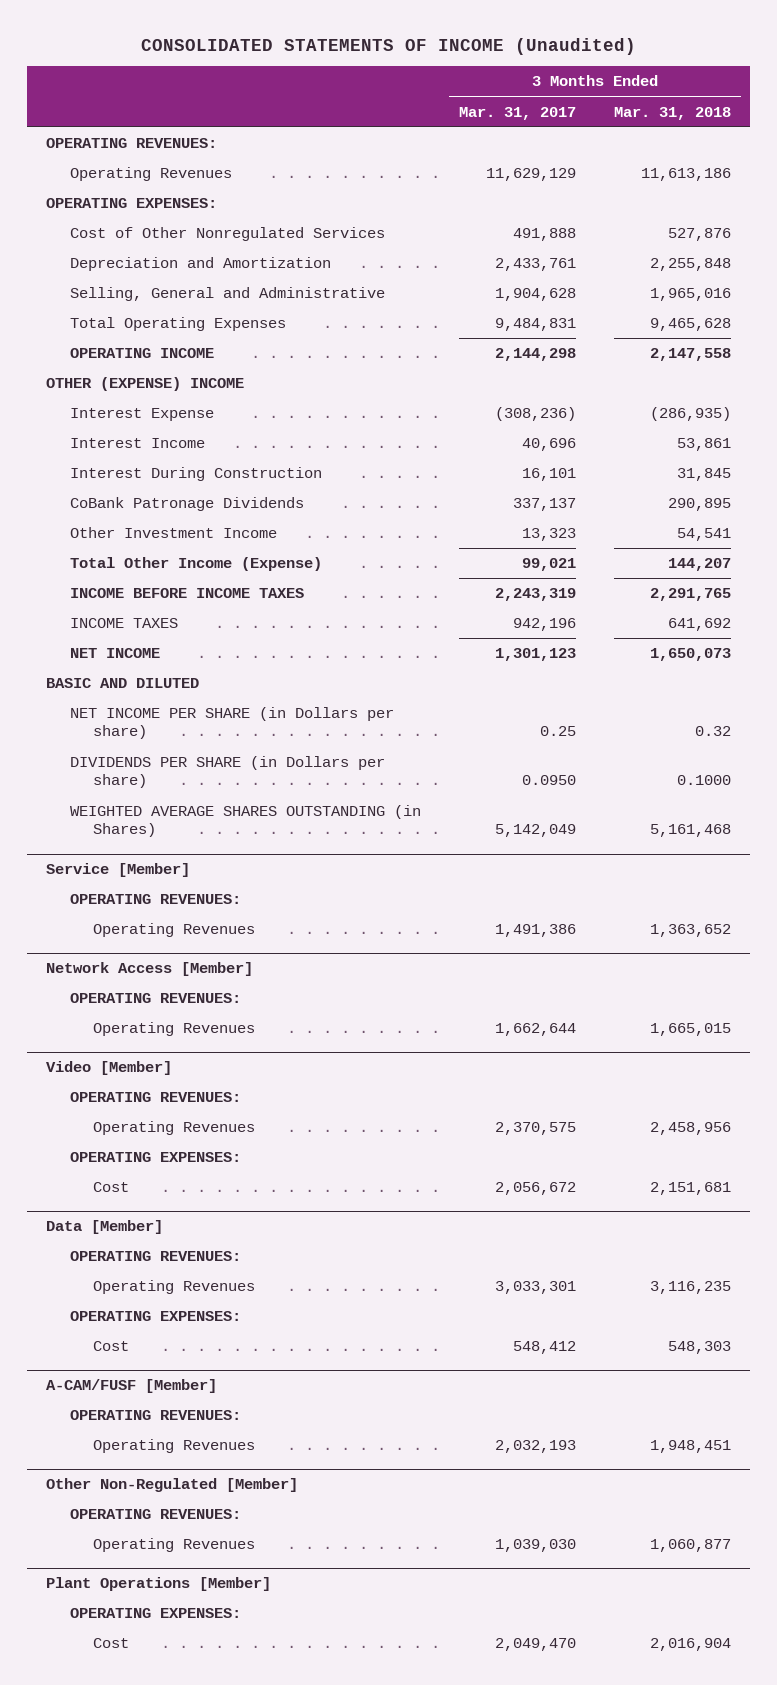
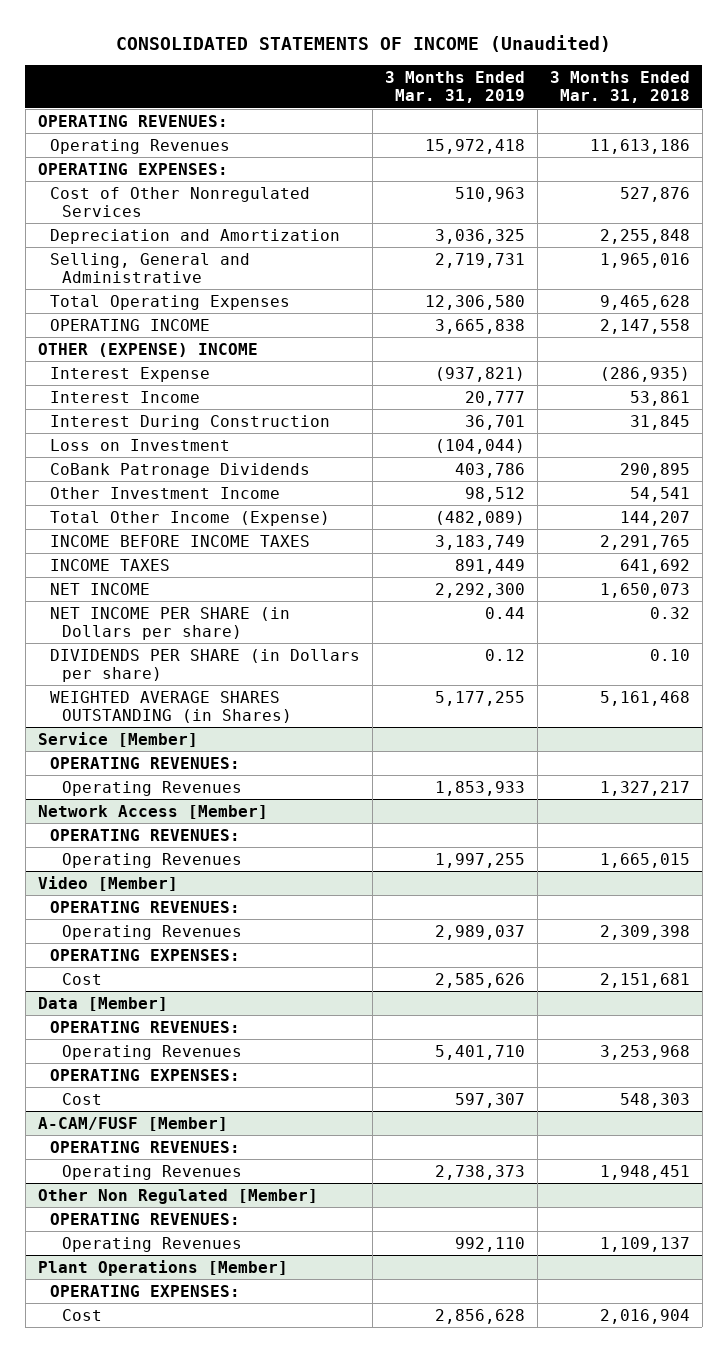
- | 3 Months Ended Mar. 31, 2017 | 3 Months Ended Mar. 31, 2018
+ | 3 Months Ended Mar. 31, 2019 | 3 Months Ended Mar. 31, 2018
+ Loss on Investment | (104,044) |
- BASIC AND DILUTED
- DIVIDENDS PER SHARE (in Dollars per share) | 0.0950 | 0.1000
+ DIVIDENDS PER SHARE (in Dollars per share) | 0.12 | 0.10
@ Service [Member]
- Operating Revenues | 1,491,386 | 1,363,652
+ Operating Revenues | 1,853,933 | 1,327,217
@ Video [Member]
- Operating Revenues | 2,370,575 | 2,458,956
+ Operating Revenues | 2,989,037 | 2,309,398
@ Data [Member]
- Operating Revenues | 3,033,301 | 3,116,235
+ Operating Revenues | 5,401,710 | 3,253,968
- Other Non-Regulated [Member]
+ Other Non Regulated [Member]
- Operating Revenues | 1,039,030 | 1,060,877
+ Operating Revenues | 992,110 | 1,109,137

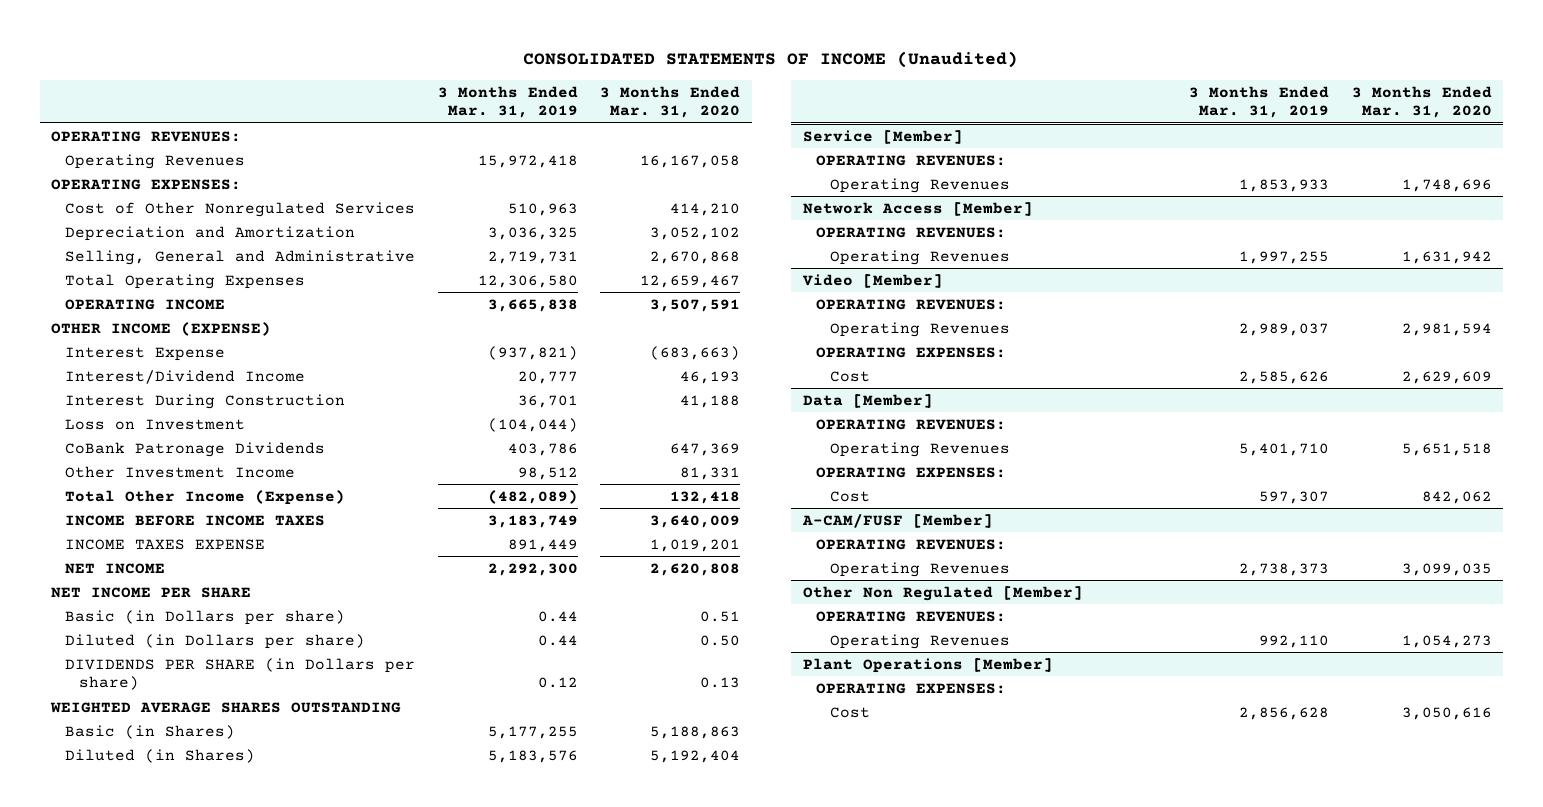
- | 3 Months Ended Mar. 31, 2019 | 3 Months Ended Mar. 31, 2018
+ | 3 Months Ended Mar. 31, 2019 | 3 Months Ended Mar. 31, 2020
- OTHER (EXPENSE) INCOME
+ OTHER INCOME (EXPENSE)
- Interest Income | 20,777 | 53,861
+ Interest/Dividend Income | 20,777 | 46,193
- INCOME TAXES | 891,449 | 641,692
+ INCOME TAXES EXPENSE | 891,449 | 1,019,201
- NET INCOME PER SHARE (in Dollars per share) | 0.44 | 0.32
+ NET INCOME PER SHARE
+ Basic (in Dollars per share) | 0.44 | 0.51
+ Diluted (in Dollars per share) | 0.44 | 0.50
- WEIGHTED AVERAGE SHARES OUTSTANDING (in Shares) | 5,177,255 | 5,161,468
+ WEIGHTED AVERAGE SHARES OUTSTANDING
+ Basic (in Shares) | 5,177,255 | 5,188,863
+ Diluted (in Shares) | 5,183,576 | 5,192,404

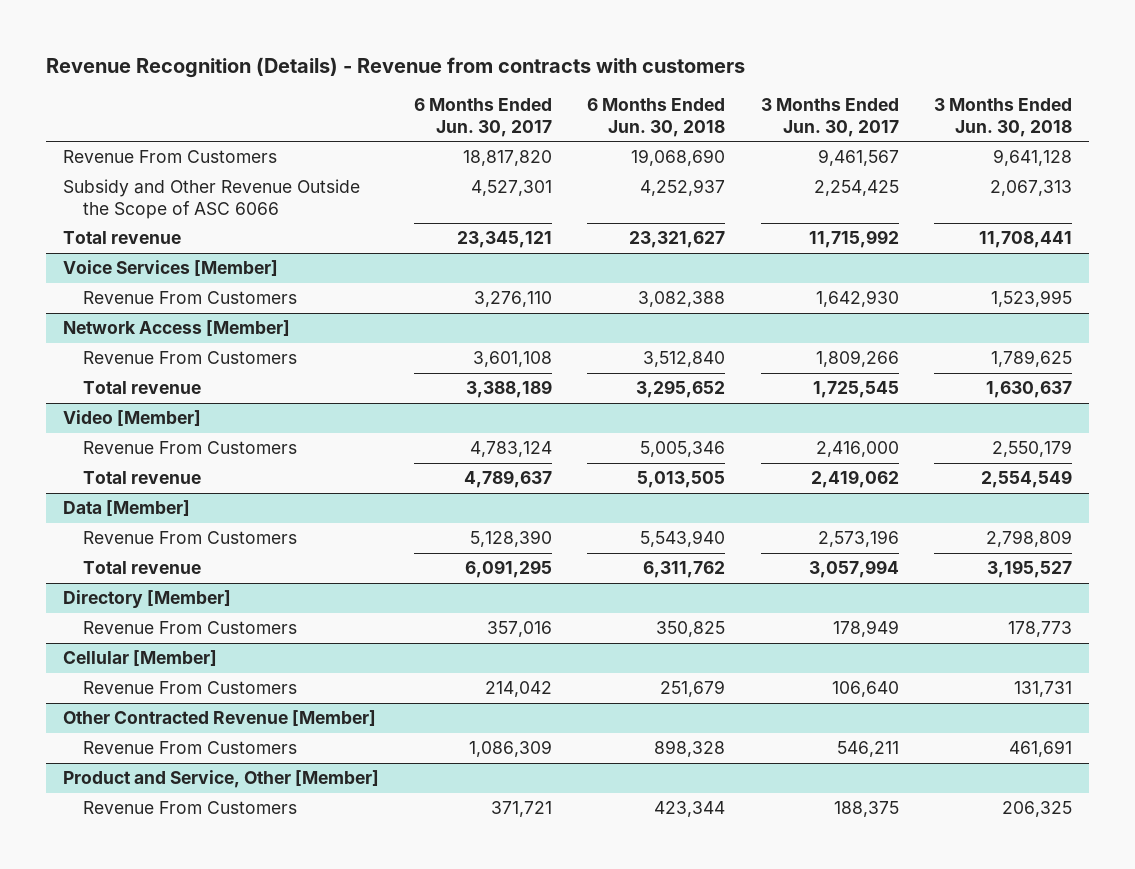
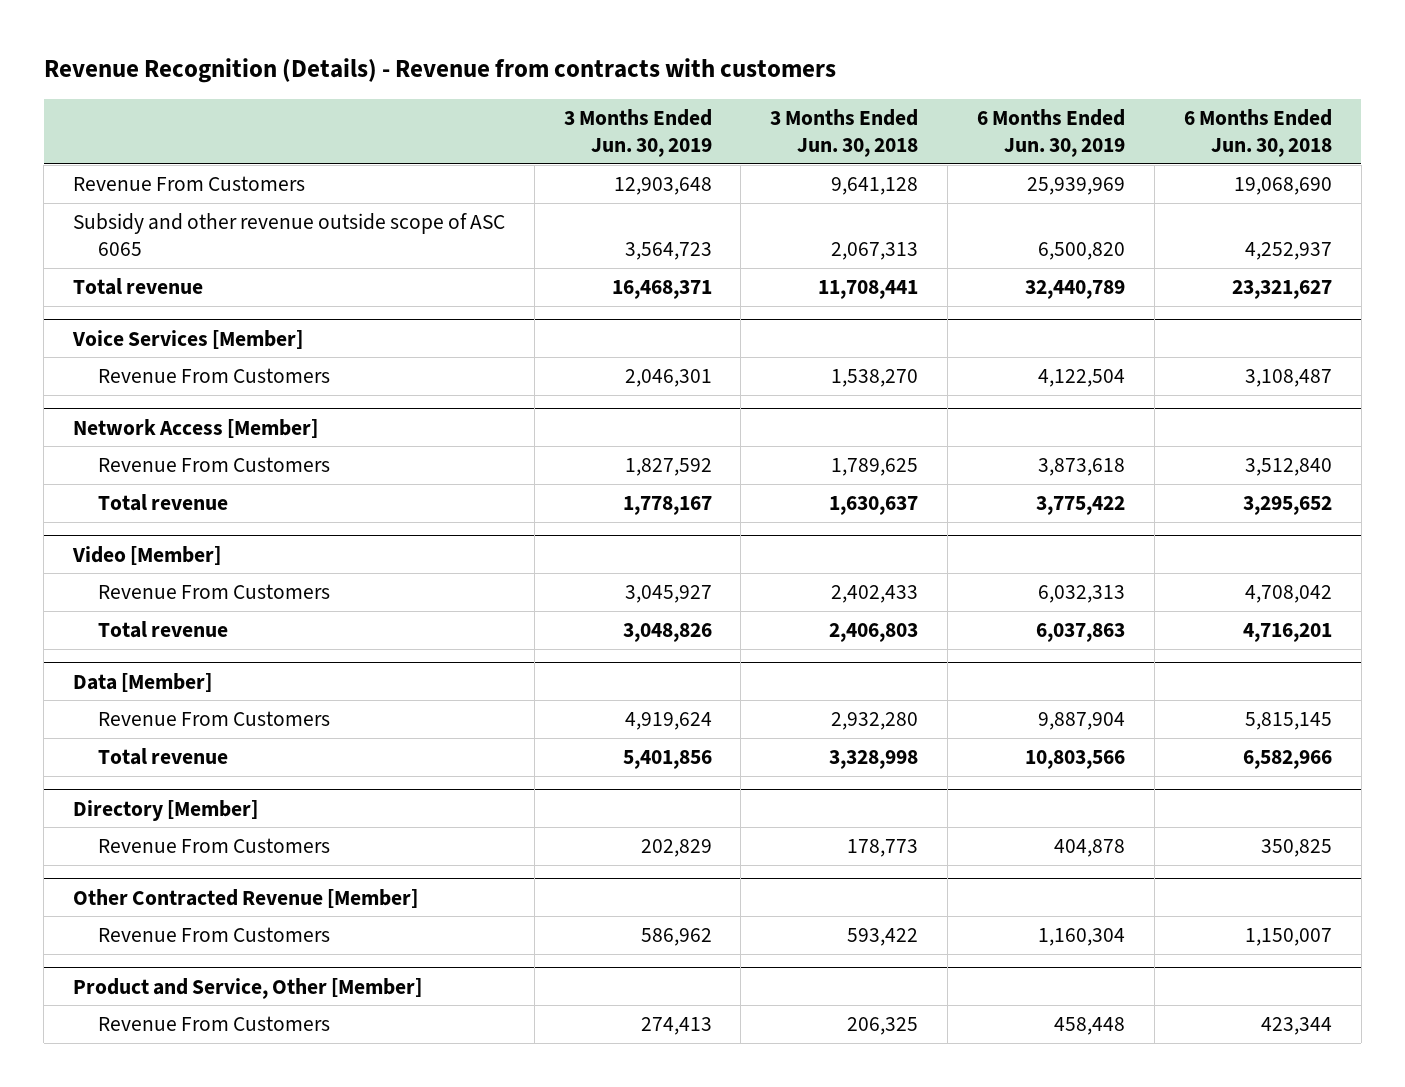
- | 6 Months Ended Jun. 30, 2017 | 6 Months Ended Jun. 30, 2018 | 3 Months Ended Jun. 30, 2017 | 3 Months Ended Jun. 30, 2018
+ | 3 Months Ended Jun. 30, 2019 | 3 Months Ended Jun. 30, 2018 | 6 Months Ended Jun. 30, 2019 | 6 Months Ended Jun. 30, 2018
- Subsidy and Other Revenue Outside the Scope of ASC 6066 | 4,527,301 | 4,252,937 | 2,254,425 | 2,067,313
+ Subsidy and other revenue outside scope of ASC 6065 | 3,564,723 | 2,067,313 | 6,500,820 | 4,252,937
@ Voice Services [Member]
- Revenue From Customers | 3,276,110 | 3,082,388 | 1,642,930 | 1,523,995
+ Revenue From Customers | 2,046,301 | 1,538,270 | 4,122,504 | 3,108,487
@ Video [Member]
- Revenue From Customers | 4,783,124 | 5,005,346 | 2,416,000 | 2,550,179
- Total revenue | 4,789,637 | 5,013,505 | 2,419,062 | 2,554,549
+ Revenue From Customers | 3,045,927 | 2,402,433 | 6,032,313 | 4,708,042
+ Total revenue | 3,048,826 | 2,406,803 | 6,037,863 | 4,716,201
@ Data [Member]
- Revenue From Customers | 5,128,390 | 5,543,940 | 2,573,196 | 2,798,809
- Total revenue | 6,091,295 | 6,311,762 | 3,057,994 | 3,195,527
+ Revenue From Customers | 4,919,624 | 2,932,280 | 9,887,904 | 5,815,145
+ Total revenue | 5,401,856 | 3,328,998 | 10,803,566 | 6,582,966
- Cellular [Member]
- Revenue From Customers | 214,042 | 251,679 | 106,640 | 131,731
@ Other Contracted Revenue [Member]
- Revenue From Customers | 1,086,309 | 898,328 | 546,211 | 461,691
+ Revenue From Customers | 586,962 | 593,422 | 1,160,304 | 1,150,007

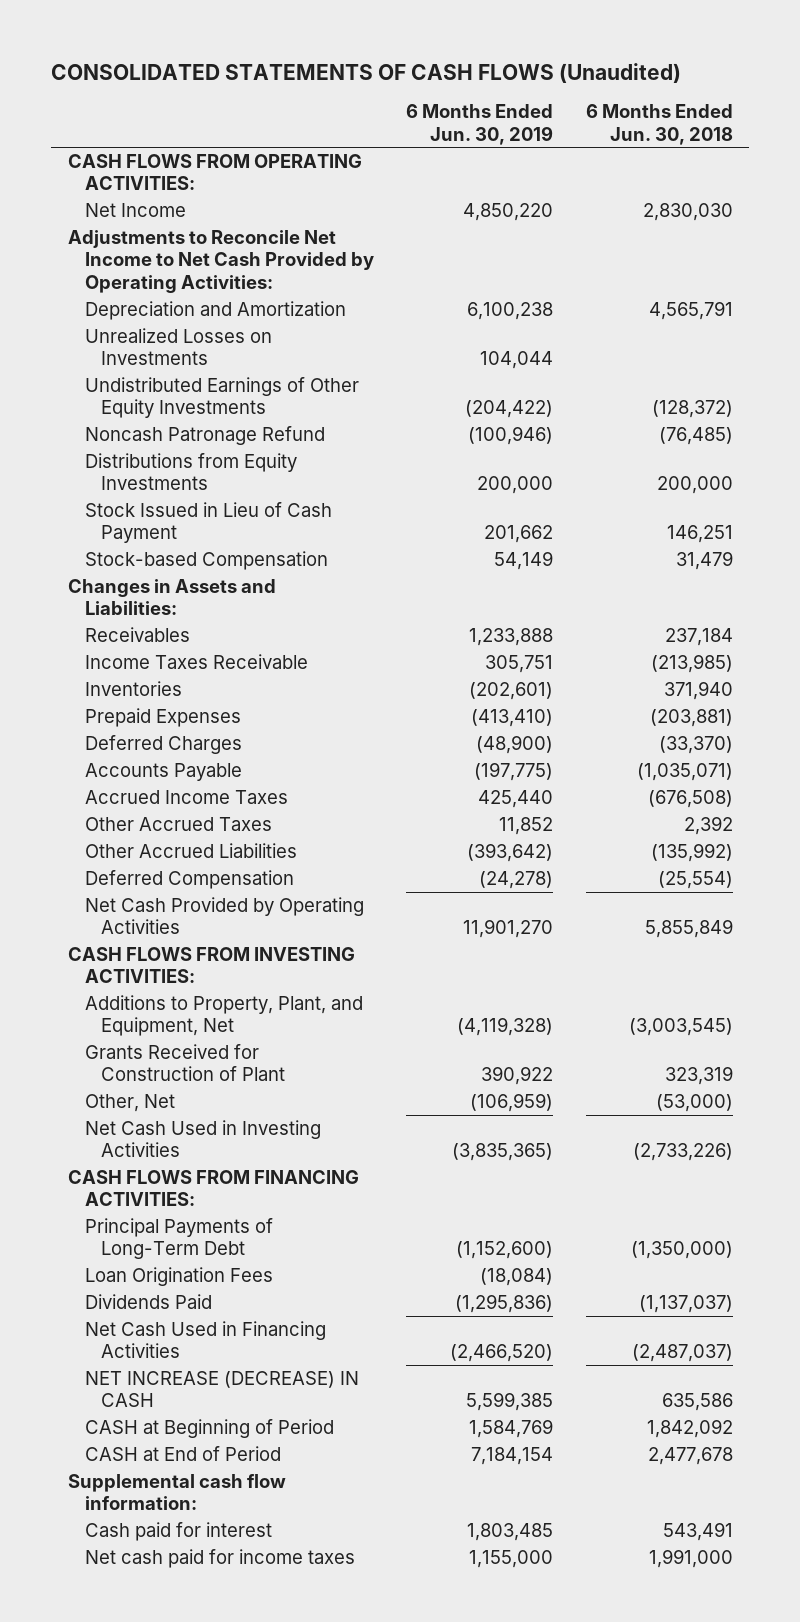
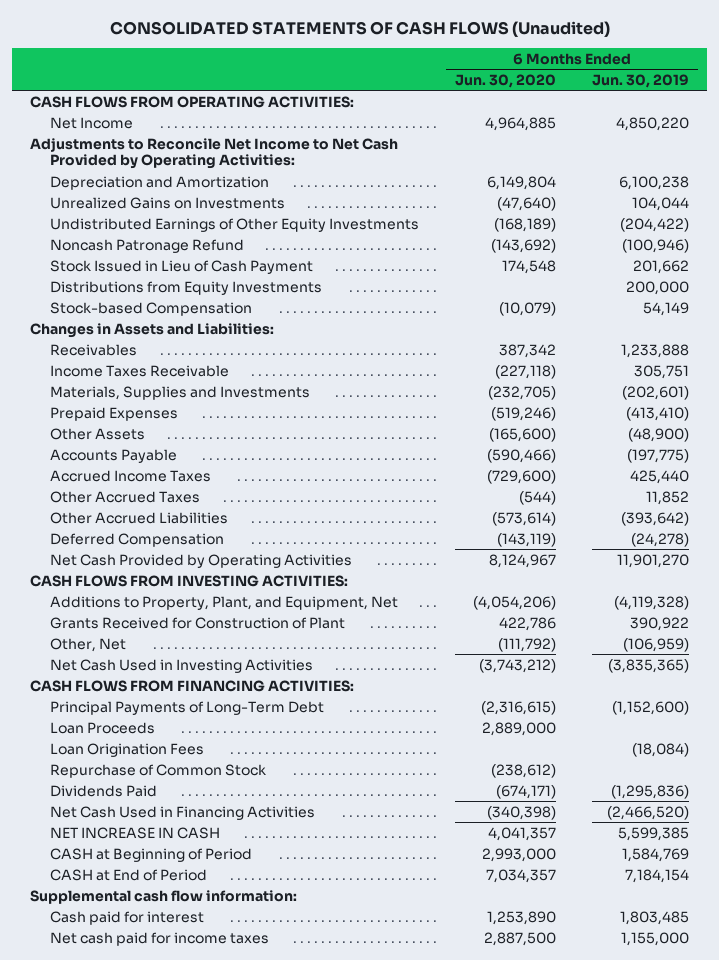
- | 6 Months Ended Jun. 30, 2019 | 6 Months Ended Jun. 30, 2018
+ | 6 Months Ended Jun. 30, 2020 | 6 Months Ended Jun. 30, 2019
- Unrealized Losses on Investments | 104,044 |
+ Unrealized Gains on Investments | (47,640) | 104,044
moved down: Distributions from Equity Investments | | 200,000
- Inventories | (202,601) | 371,940
+ Materials, Supplies and Investments | (232,705) | (202,601)
- Deferred Charges | (48,900) | (33,370)
+ Other Assets | (165,600) | (48,900)
+ Loan Proceeds | 2,889,000 |
+ Repurchase of Common Stock | (238,612) |
- NET INCREASE (DECREASE) IN CASH | 5,599,385 | 635,586
+ NET INCREASE IN CASH | 4,041,357 | 5,599,385

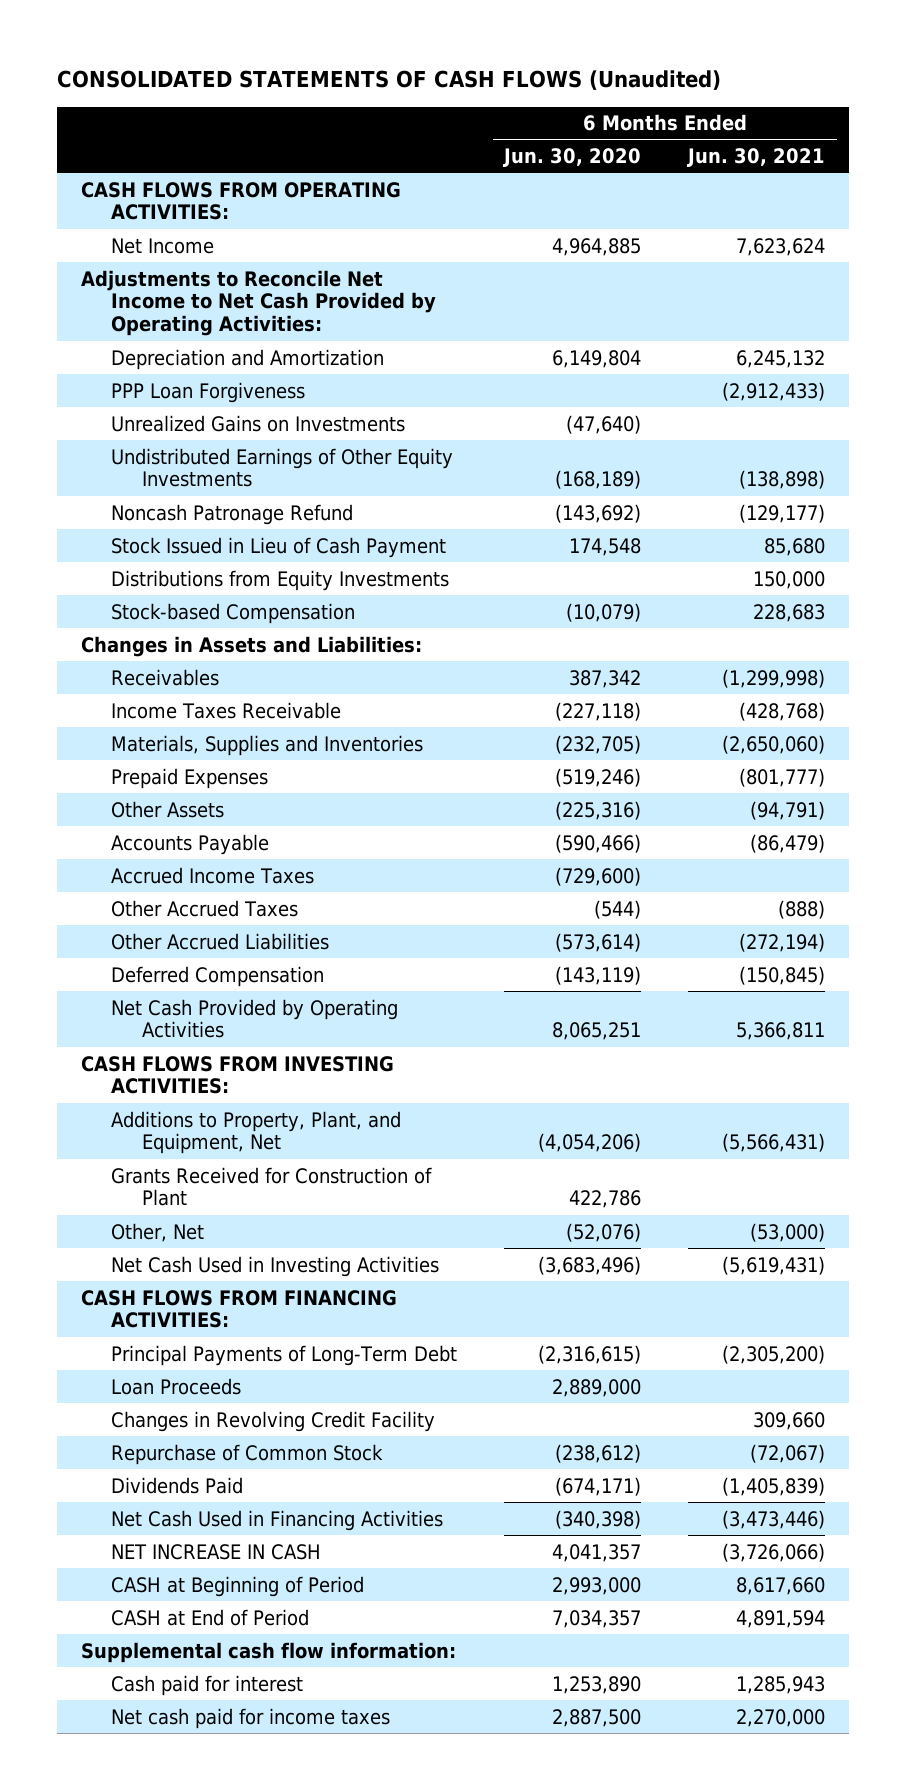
- | 6 Months Ended Jun. 30, 2020 | 6 Months Ended Jun. 30, 2019
+ | 6 Months Ended Jun. 30, 2020 | 6 Months Ended Jun. 30, 2021
+ PPP Loan Forgiveness | | (2,912,433)
- Materials, Supplies and Investments | (232,705) | (202,601)
+ Materials, Supplies and Inventories | (232,705) | (2,650,060)
- Other Assets | (165,600) | (48,900)
+ Other Assets | (225,316) | (94,791)
- Net Cash Provided by Operating Activities | 8,124,967 | 11,901,270
+ Net Cash Provided by Operating Activities | 8,065,251 | 5,366,811
- Other, Net | (111,792) | (106,959)
- Net Cash Used in Investing Activities | (3,743,212) | (3,835,365)
+ Other, Net | (52,076) | (53,000)
+ Net Cash Used in Investing Activities | (3,683,496) | (5,619,431)
- Loan Origination Fees | | (18,084)
+ Changes in Revolving Credit Facility | | 309,660

